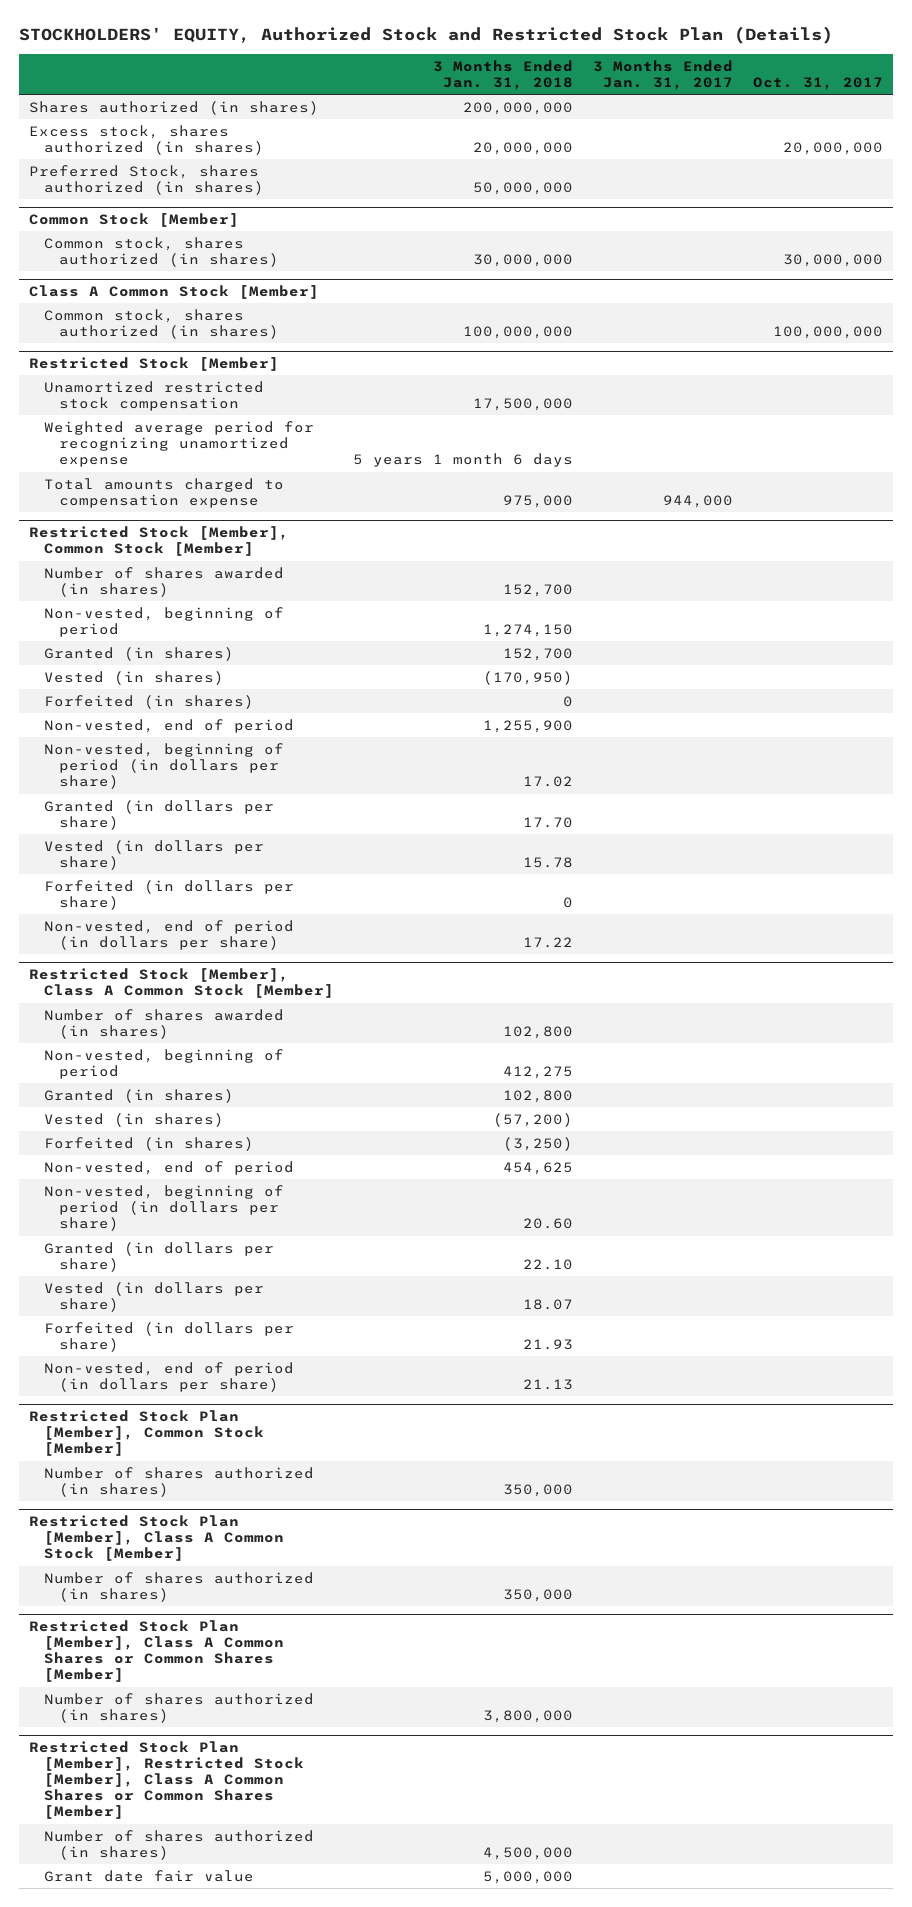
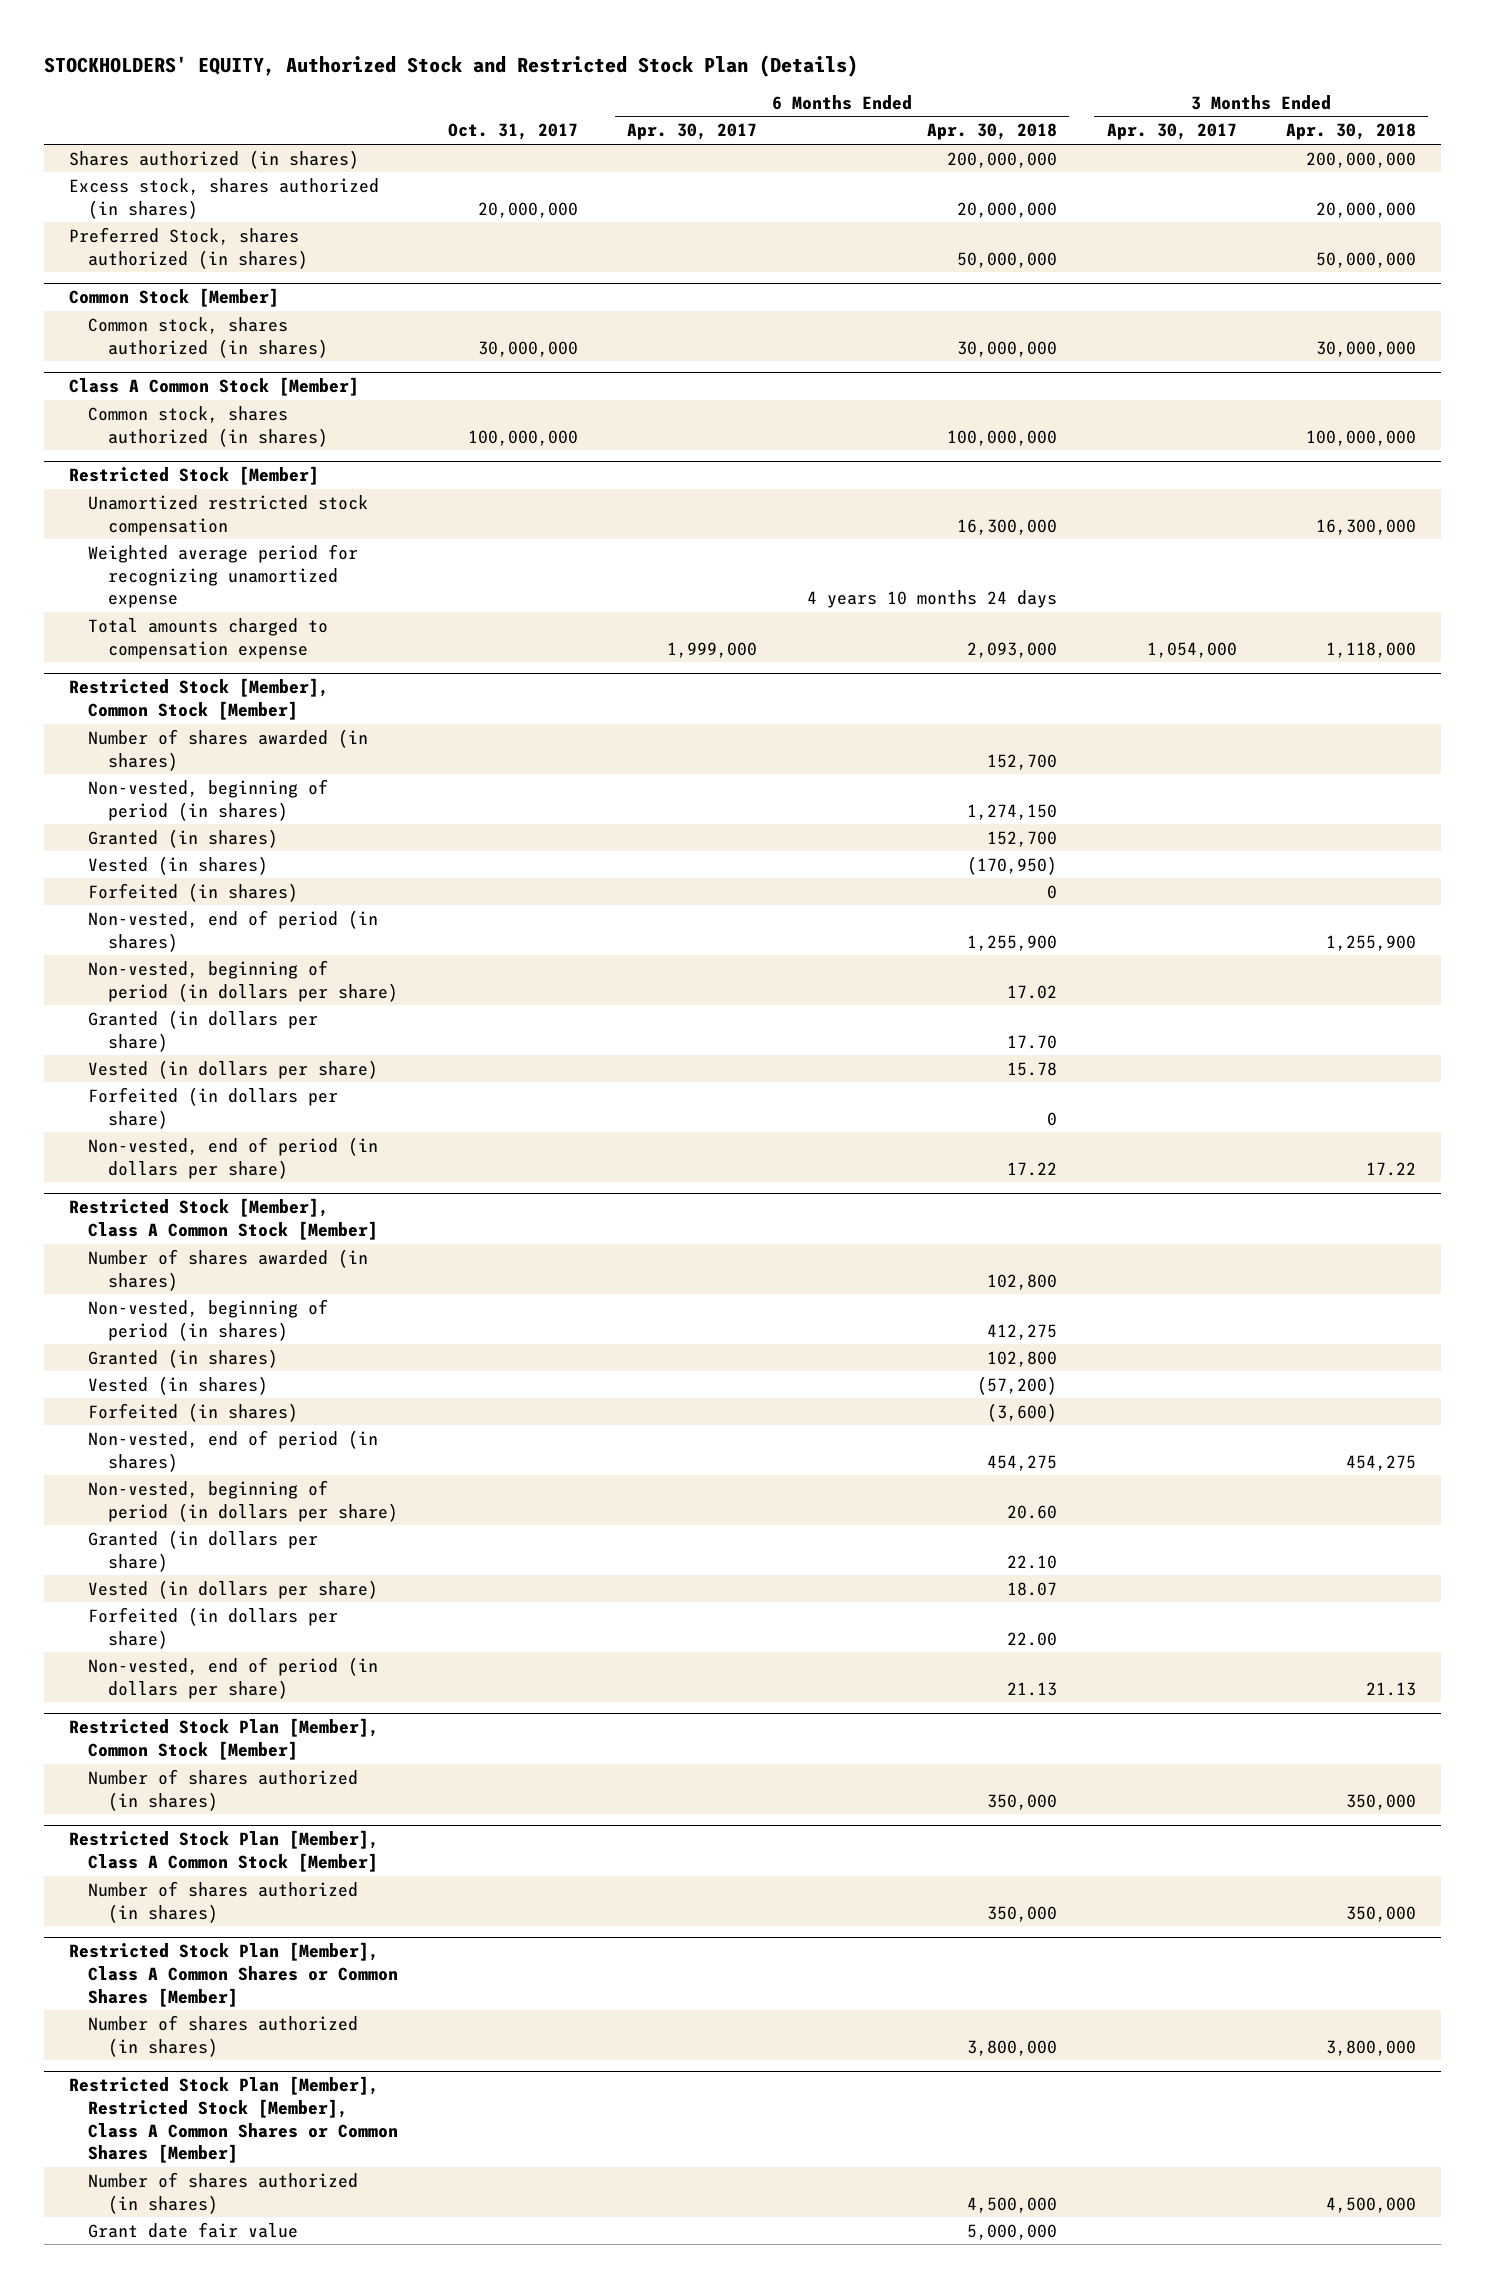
- | 3 Months Ended Jan. 31, 2018 | 3 Months Ended Jan. 31, 2017 | Oct. 31, 2017
+ | Oct. 31, 2017 | 6 Months Ended Apr. 30, 2017 | 6 Months Ended Apr. 30, 2018 | 3 Months Ended Apr. 30, 2017 | 3 Months Ended Apr. 30, 2018
@ Restricted Stock [Member], Common Stock [Member]
- Non-vested, beginning of period | 1,274,150 | |
+ Non-vested, beginning of period (in shares) | | | 1,274,150 | |
- Non-vested, end of period | 1,255,900 | |
+ Non-vested, end of period (in shares) | | | 1,255,900 | | 1,255,900
@ Restricted Stock [Member], Class A Common Stock [Member]
- Non-vested, beginning of period | 412,275 | |
+ Non-vested, beginning of period (in shares) | | | 412,275 | |
- Non-vested, end of period | 454,625 | |
+ Non-vested, end of period (in shares) | | | 454,275 | | 454,275

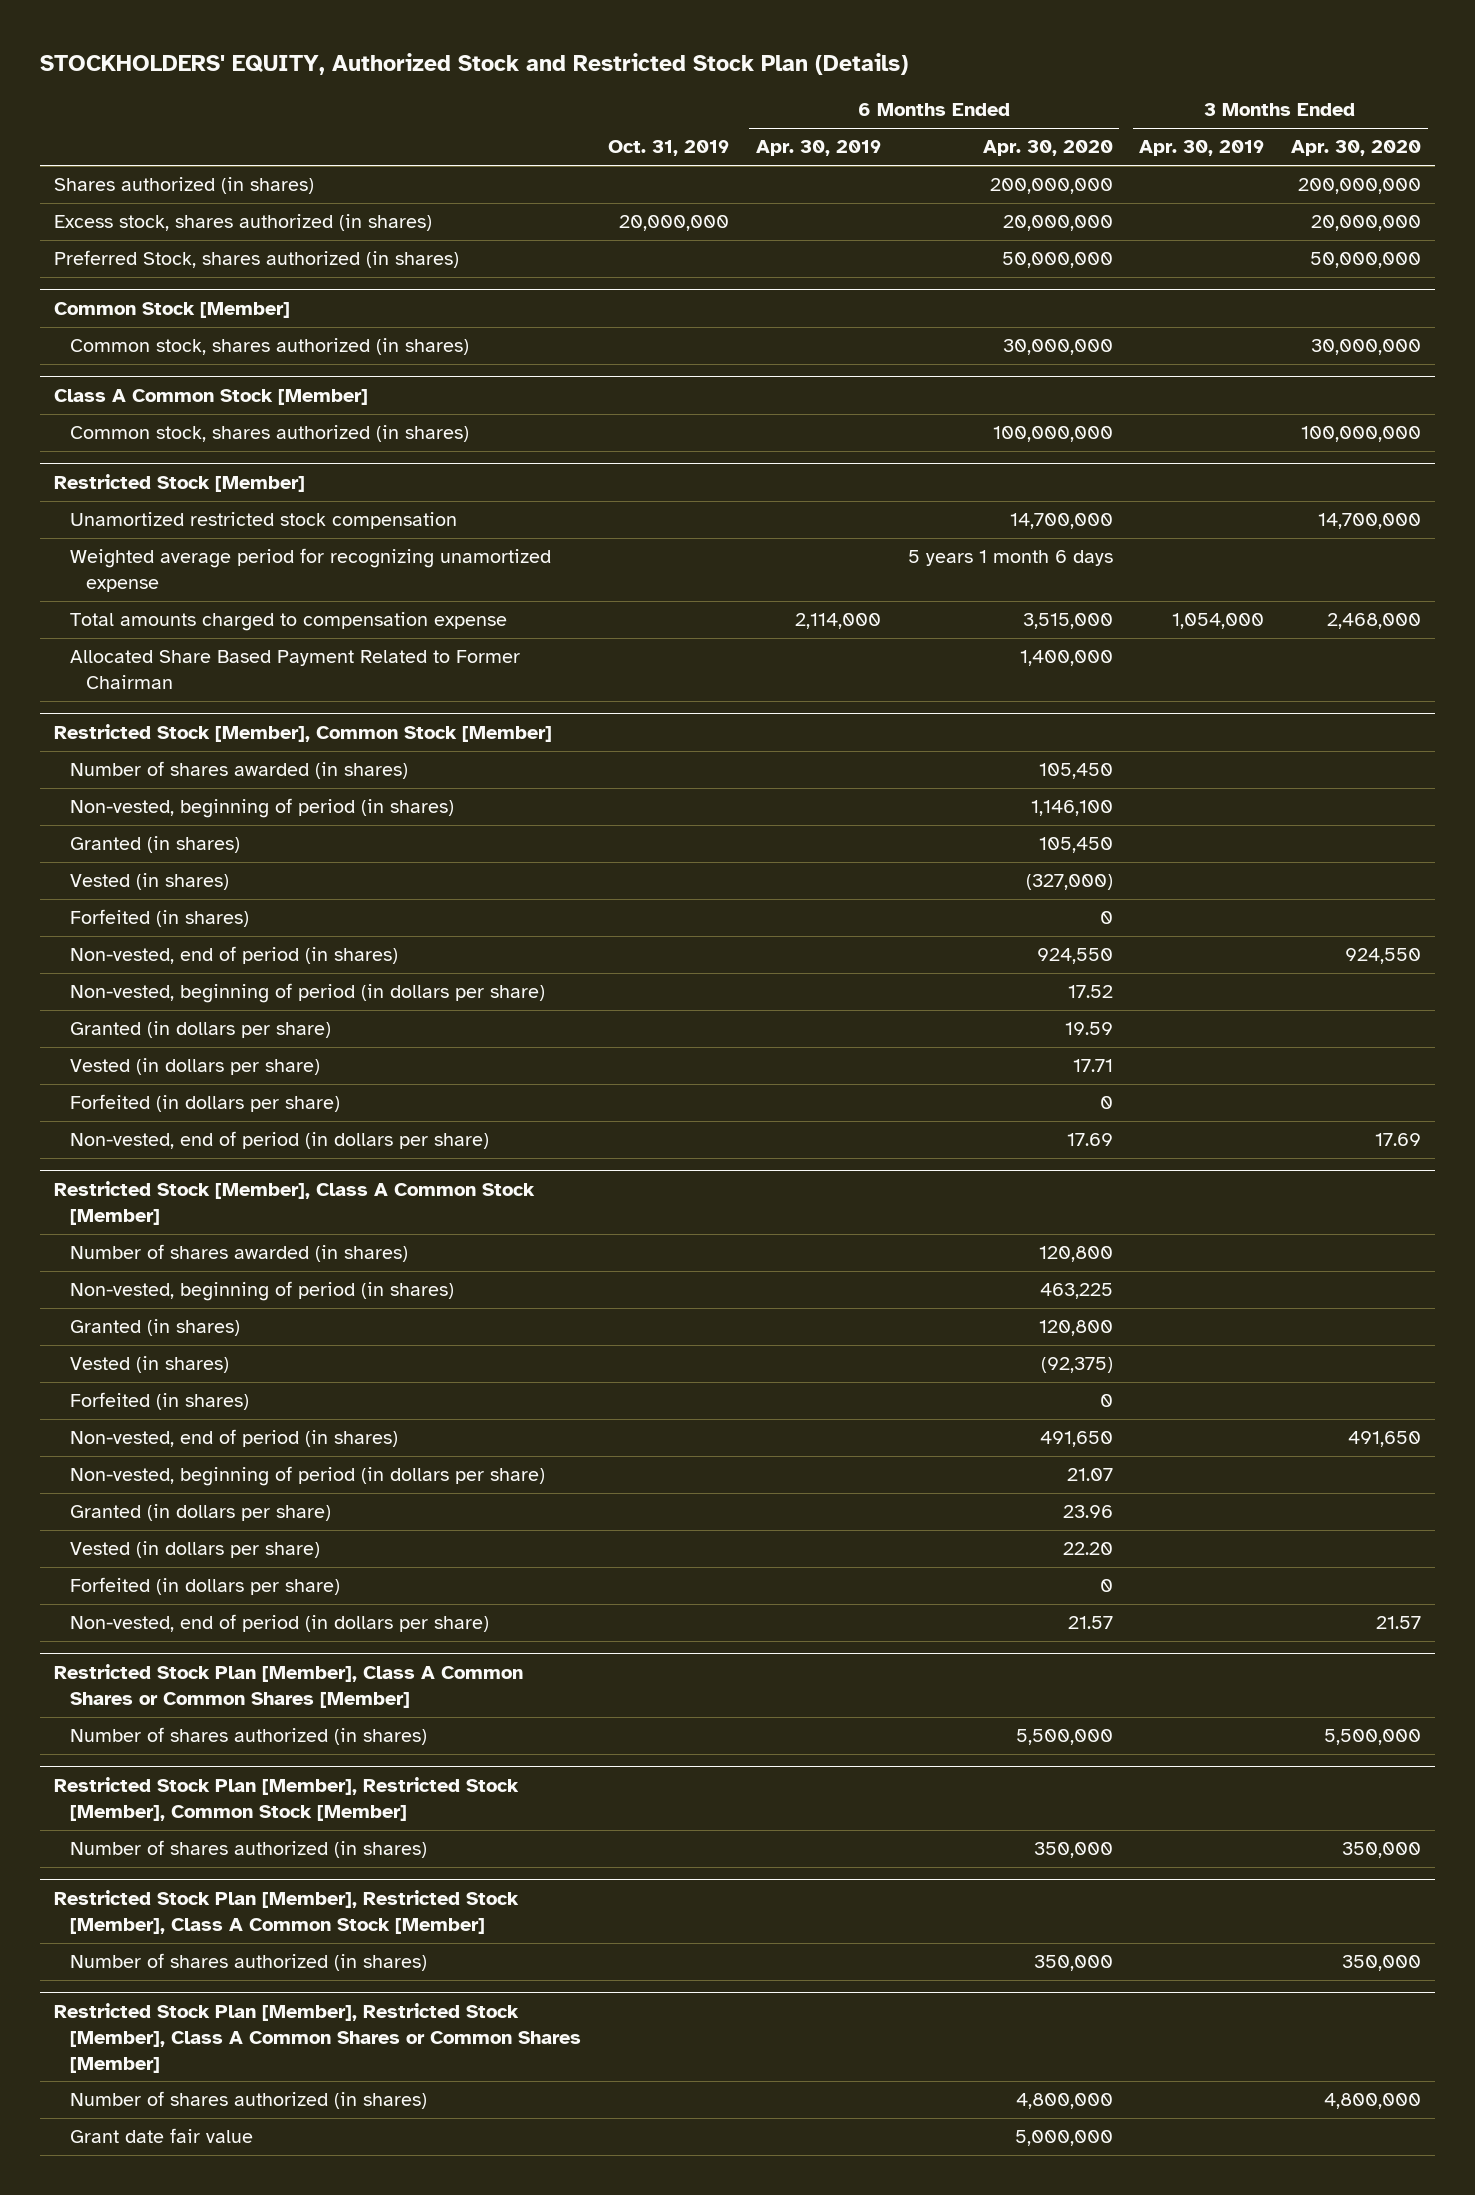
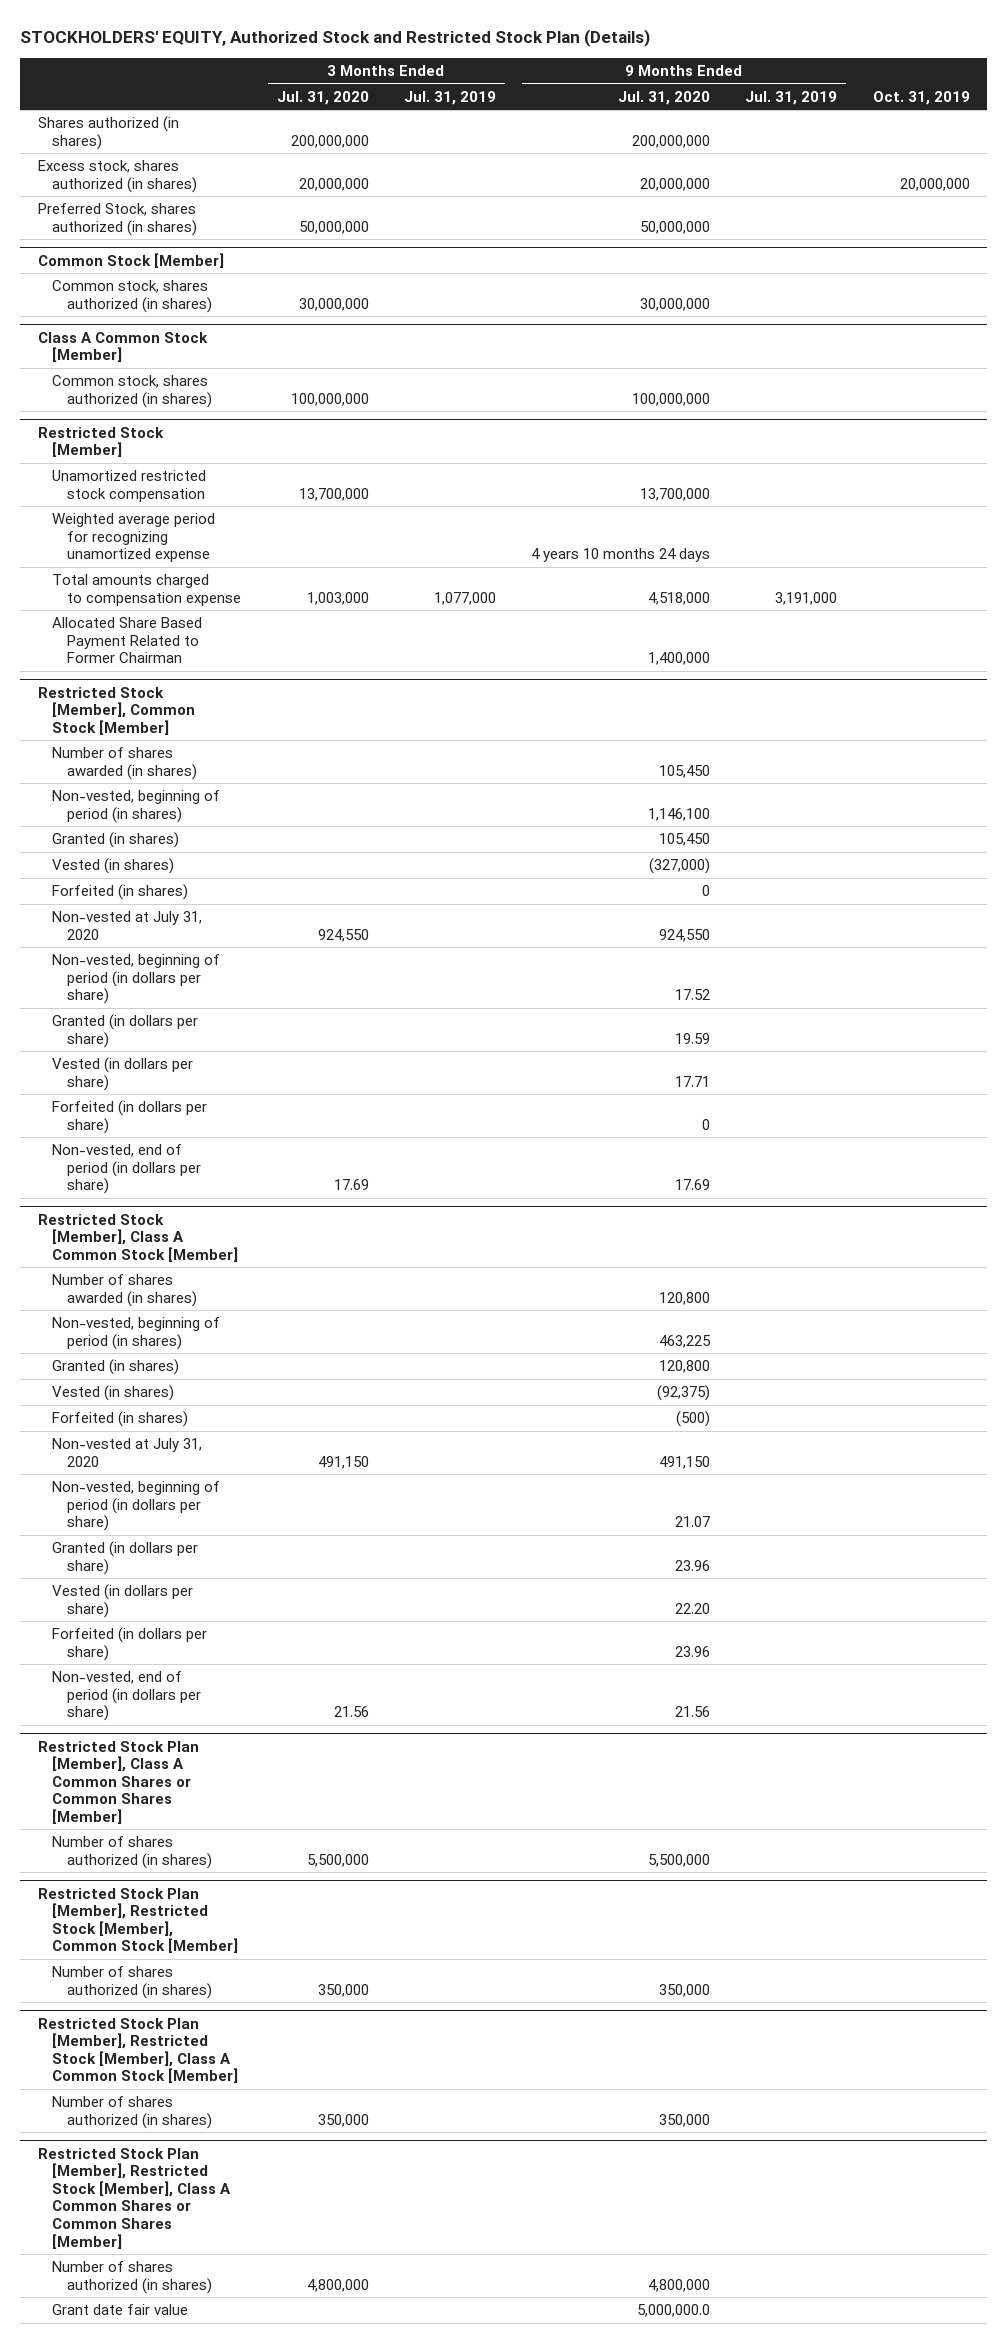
- | Oct. 31, 2019 | 6 Months Ended Apr. 30, 2019 | 6 Months Ended Apr. 30, 2020 | 3 Months Ended Apr. 30, 2019 | 3 Months Ended Apr. 30, 2020
+ | 3 Months Ended Jul. 31, 2020 | 3 Months Ended Jul. 31, 2019 | 9 Months Ended Jul. 31, 2020 | 9 Months Ended Jul. 31, 2019 | Oct. 31, 2019
@ Restricted Stock [Member], Common Stock [Member]
- Non-vested, end of period (in shares) | | | 924,550 | | 924,550
+ Non-vested at July 31, 2020 | 924,550 | | 924,550 | |
@ Restricted Stock [Member], Class A Common Stock [Member]
- Non-vested, end of period (in shares) | | | 491,650 | | 491,650
+ Non-vested at July 31, 2020 | 491,150 | | 491,150 | |

